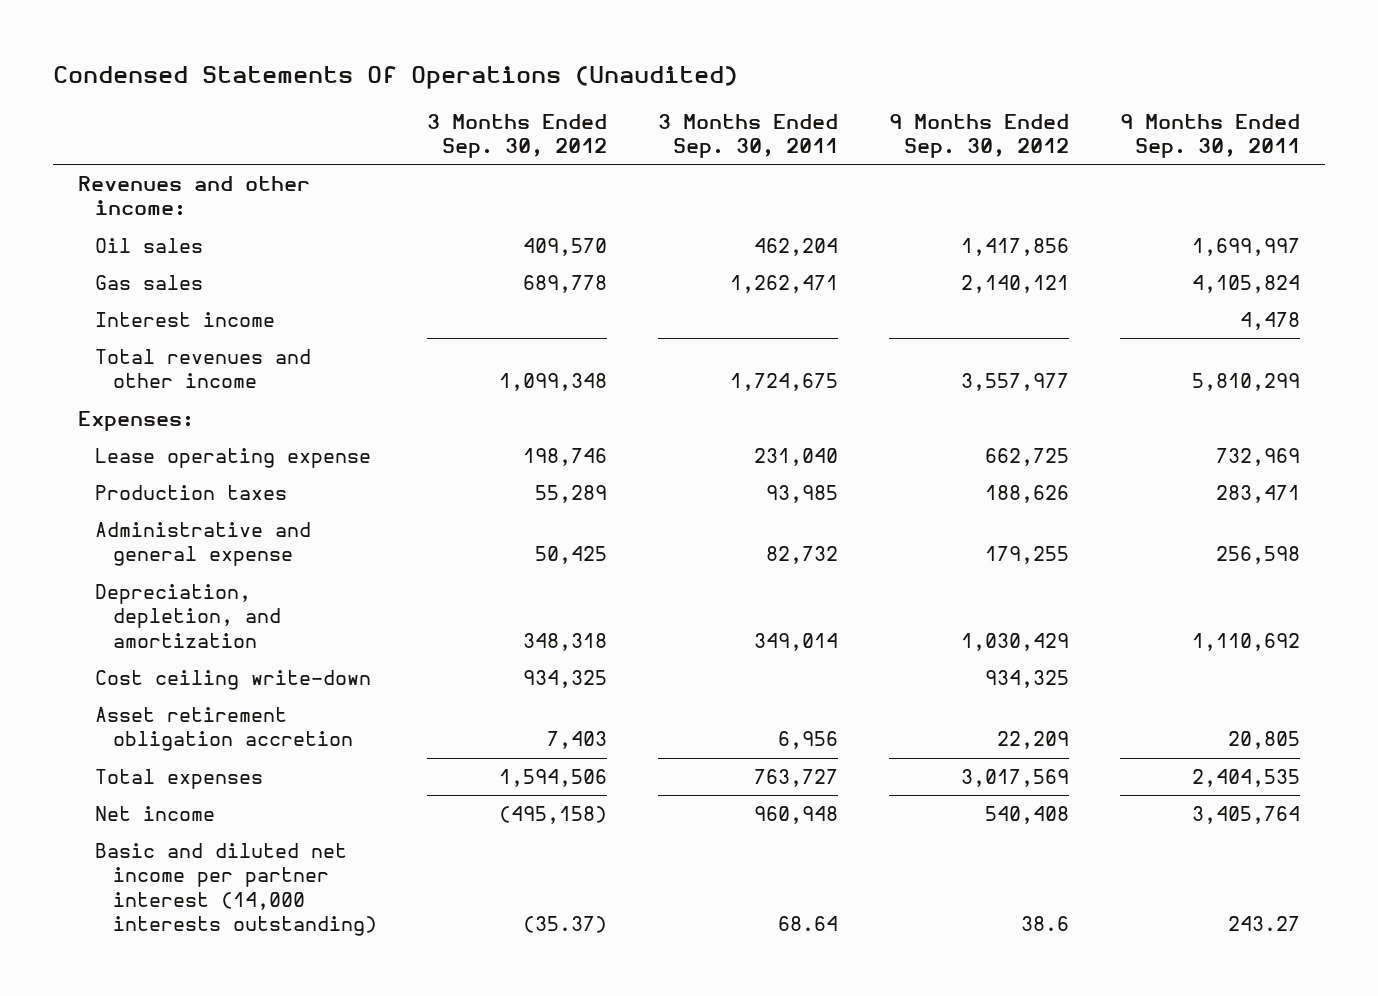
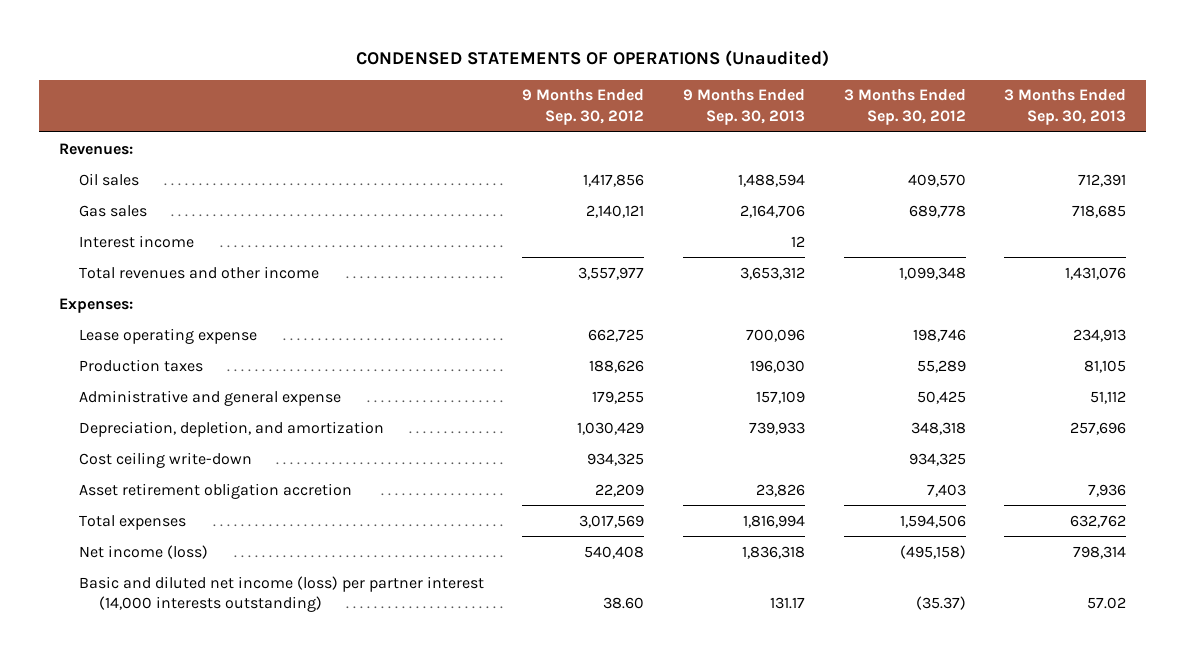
- Condensed Statements Of Operations (Unaudited)
+ CONDENSED STATEMENTS OF OPERATIONS (Unaudited)
- | 3 Months Ended Sep. 30, 2012 | 3 Months Ended Sep. 30, 2011 | 9 Months Ended Sep. 30, 2012 | 9 Months Ended Sep. 30, 2011
+ | 9 Months Ended Sep. 30, 2012 | 9 Months Ended Sep. 30, 2013 | 3 Months Ended Sep. 30, 2012 | 3 Months Ended Sep. 30, 2013
- Revenues and other income:
+ Revenues:
- Net income | (495,158) | 960,948 | 540,408 | 3,405,764
- Basic and diluted net income per partner interest (14,000 interests outstanding) | (35.37) | 68.64 | 38.6 | 243.27
+ Net income (loss) | 540,408 | 1,836,318 | (495,158) | 798,314
+ Basic and diluted net income (loss) per partner interest (14,000 interests outstanding) | 38.60 | 131.17 | (35.37) | 57.02

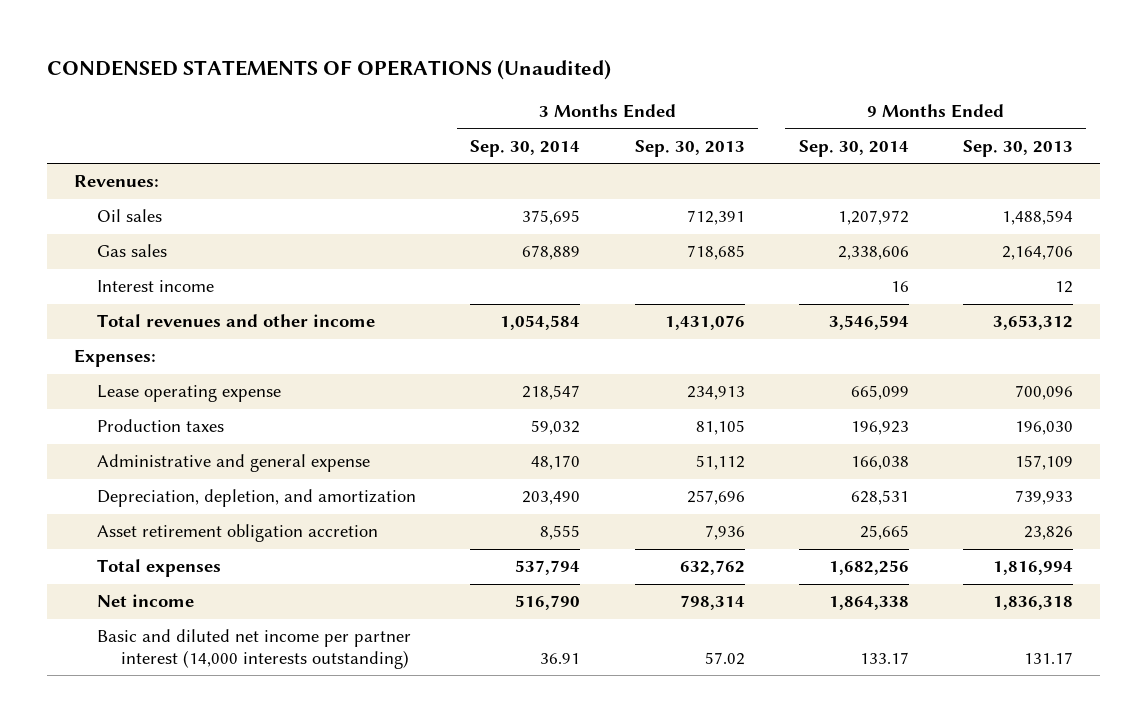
- | 9 Months Ended Sep. 30, 2012 | 9 Months Ended Sep. 30, 2013 | 3 Months Ended Sep. 30, 2012 | 3 Months Ended Sep. 30, 2013
+ | 3 Months Ended Sep. 30, 2014 | 3 Months Ended Sep. 30, 2013 | 9 Months Ended Sep. 30, 2014 | 9 Months Ended Sep. 30, 2013
- Cost ceiling write-down | 934,325 | | 934,325 |
- Net income (loss) | 540,408 | 1,836,318 | (495,158) | 798,314
- Basic and diluted net income (loss) per partner interest (14,000 interests outstanding) | 38.60 | 131.17 | (35.37) | 57.02
+ Net income | 516,790 | 798,314 | 1,864,338 | 1,836,318
+ Basic and diluted net income per partner interest (14,000 interests outstanding) | 36.91 | 57.02 | 133.17 | 131.17

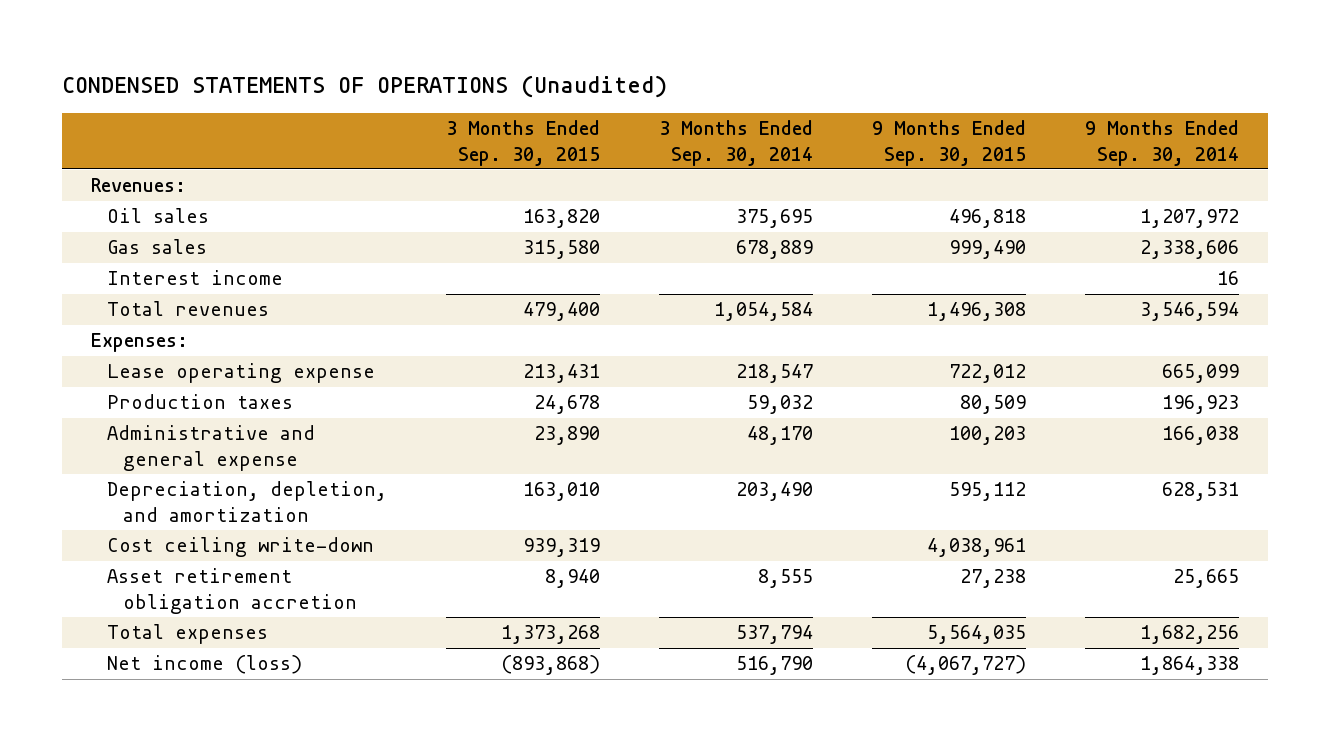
- | 3 Months Ended Sep. 30, 2014 | 3 Months Ended Sep. 30, 2013 | 9 Months Ended Sep. 30, 2014 | 9 Months Ended Sep. 30, 2013
+ | 3 Months Ended Sep. 30, 2015 | 3 Months Ended Sep. 30, 2014 | 9 Months Ended Sep. 30, 2015 | 9 Months Ended Sep. 30, 2014
- Total revenues and other income | 1,054,584 | 1,431,076 | 3,546,594 | 3,653,312
+ Total revenues | 479,400 | 1,054,584 | 1,496,308 | 3,546,594
+ Cost ceiling write-down | 939,319 | | 4,038,961 |
- Net income | 516,790 | 798,314 | 1,864,338 | 1,836,318
- Basic and diluted net income per partner interest (14,000 interests outstanding) | 36.91 | 57.02 | 133.17 | 131.17
+ Net income (loss) | (893,868) | 516,790 | (4,067,727) | 1,864,338

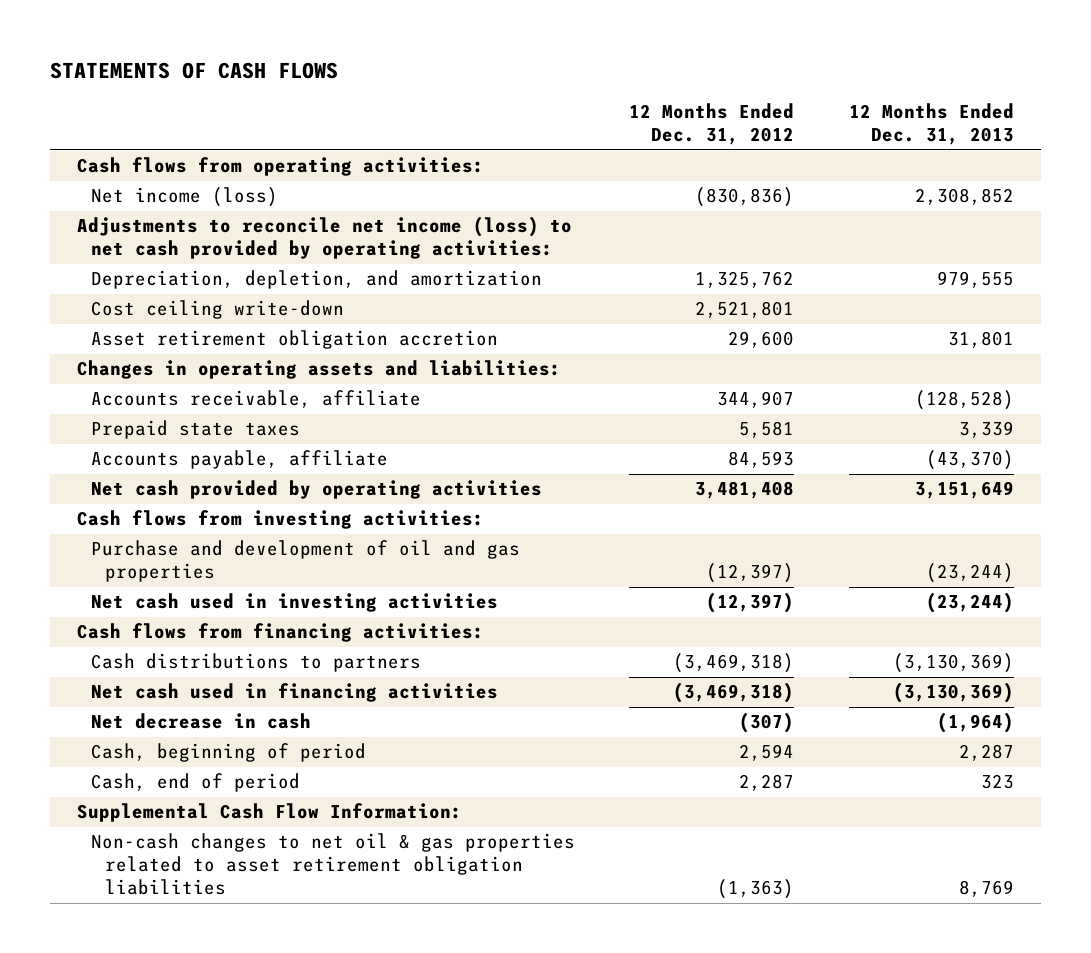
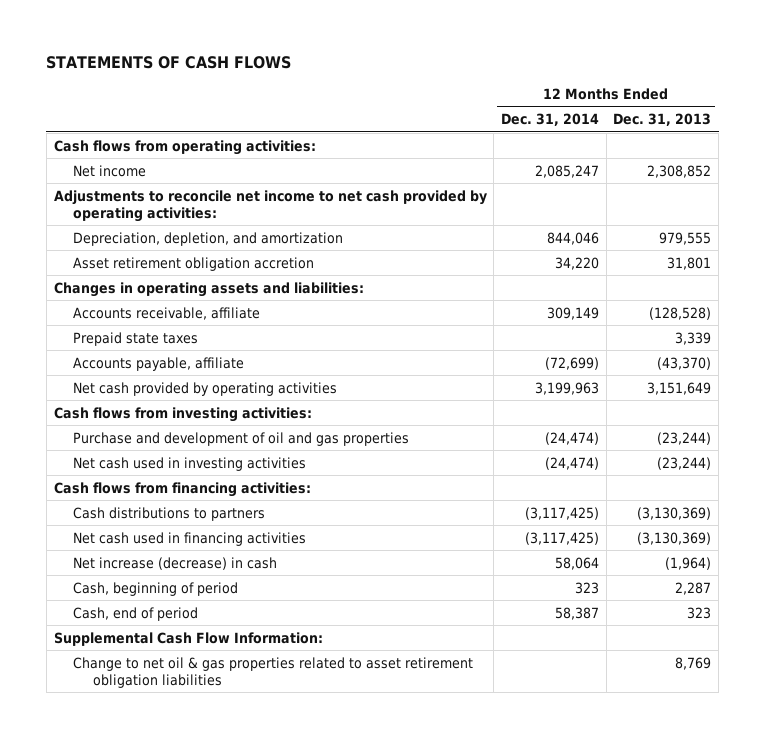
- | 12 Months Ended Dec. 31, 2012 | 12 Months Ended Dec. 31, 2013
+ | 12 Months Ended Dec. 31, 2014 | 12 Months Ended Dec. 31, 2013
- Net income (loss) | (830,836) | 2,308,852
- Adjustments to reconcile net income (loss) to net cash provided by operating activities:
+ Net income | 2,085,247 | 2,308,852
+ Adjustments to reconcile net income to net cash provided by operating activities:
- Cost ceiling write-down | 2,521,801 |
- Net decrease in cash | (307) | (1,964)
+ Net increase (decrease) in cash | 58,064 | (1,964)
- Non-cash changes to net oil & gas properties related to asset retirement obligation liabilities | (1,363) | 8,769
+ Change to net oil & gas properties related to asset retirement obligation liabilities | | 8,769

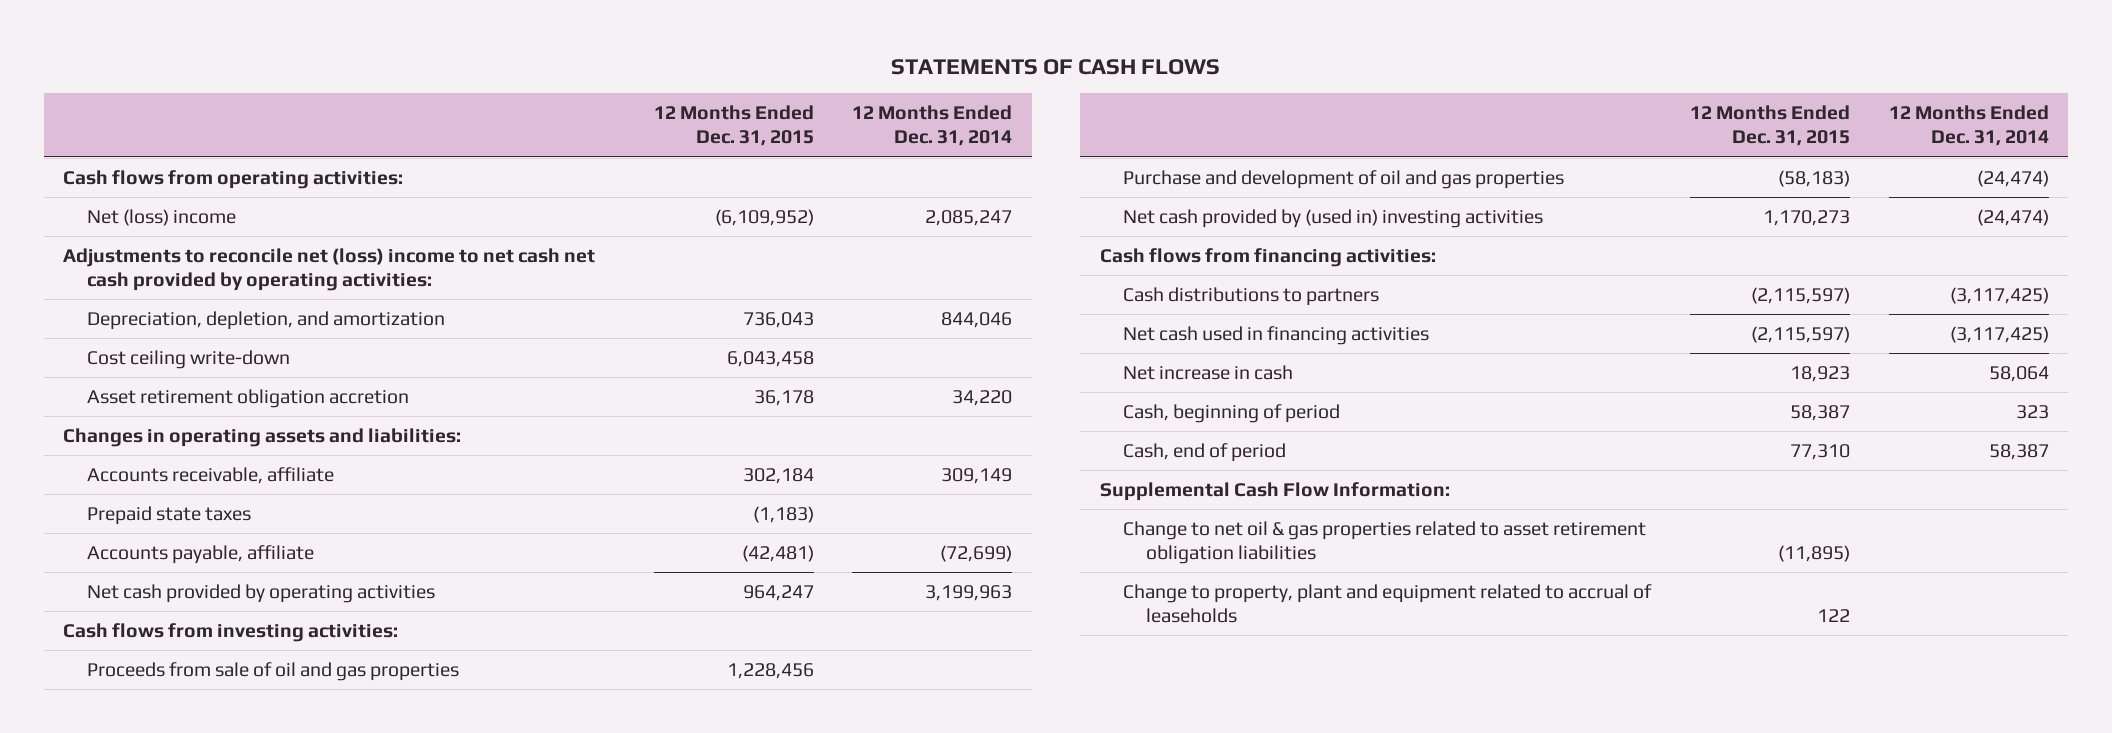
- | 12 Months Ended Dec. 31, 2014 | 12 Months Ended Dec. 31, 2013
+ | 12 Months Ended Dec. 31, 2015 | 12 Months Ended Dec. 31, 2014
- Net income | 2,085,247 | 2,308,852
- Adjustments to reconcile net income to net cash provided by operating activities:
+ Net (loss) income | (6,109,952) | 2,085,247
+ Adjustments to reconcile net (loss) income to net cash net cash provided by operating activities:
+ Cost ceiling write-down | 6,043,458 |
+ Proceeds from sale of oil and gas properties | 1,228,456 |
- Net cash used in investing activities | (24,474) | (23,244)
+ Net cash provided by (used in) investing activities | 1,170,273 | (24,474)
- Net increase (decrease) in cash | 58,064 | (1,964)
+ Net increase in cash | 18,923 | 58,064
+ Change to property, plant and equipment related to accrual of leaseholds | 122 |

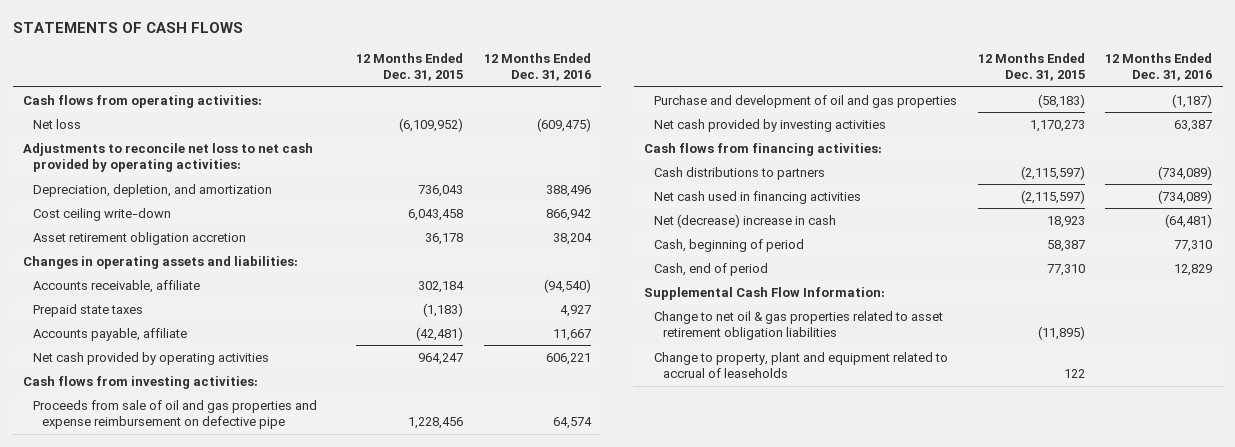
- | 12 Months Ended Dec. 31, 2015 | 12 Months Ended Dec. 31, 2014
+ | 12 Months Ended Dec. 31, 2015 | 12 Months Ended Dec. 31, 2016
- Net (loss) income | (6,109,952) | 2,085,247
- Adjustments to reconcile net (loss) income to net cash net cash provided by operating activities:
+ Net loss | (6,109,952) | (609,475)
+ Adjustments to reconcile net loss to net cash provided by operating activities:
- Proceeds from sale of oil and gas properties | 1,228,456 |
+ Proceeds from sale of oil and gas properties and expense reimbursement on defective pipe | 1,228,456 | 64,574
- Net cash provided by (used in) investing activities | 1,170,273 | (24,474)
+ Net cash provided by investing activities | 1,170,273 | 63,387
- Net increase in cash | 18,923 | 58,064
+ Net (decrease) increase in cash | 18,923 | (64,481)

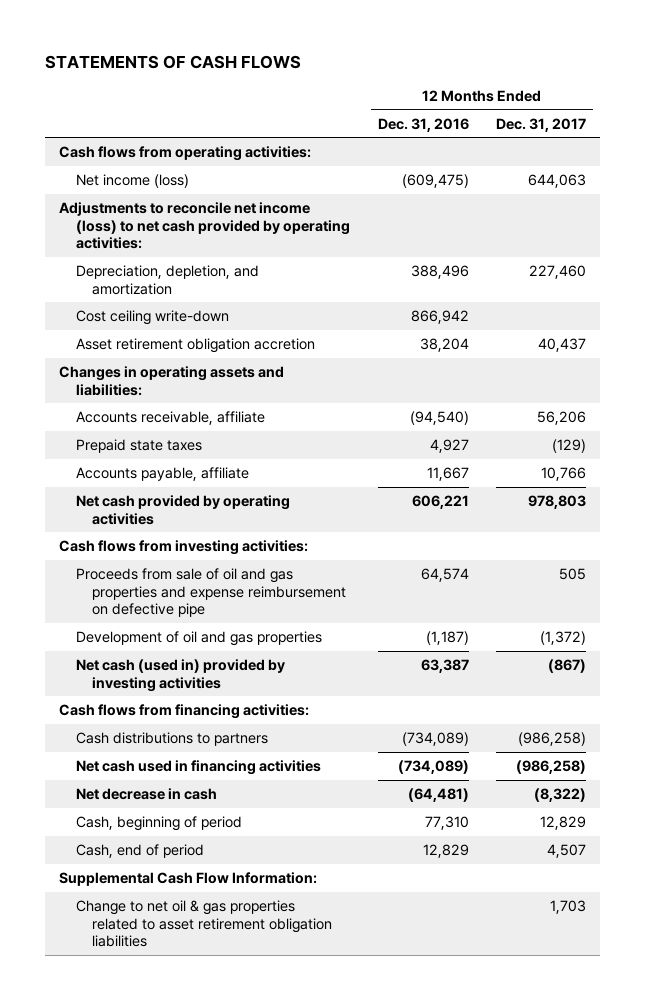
- | 12 Months Ended Dec. 31, 2015 | 12 Months Ended Dec. 31, 2016
+ | 12 Months Ended Dec. 31, 2016 | 12 Months Ended Dec. 31, 2017
- Net loss | (6,109,952) | (609,475)
- Adjustments to reconcile net loss to net cash provided by operating activities:
+ Net income (loss) | (609,475) | 644,063
+ Adjustments to reconcile net income (loss) to net cash provided by operating activities:
- Purchase and development of oil and gas properties | (58,183) | (1,187)
- Net cash provided by investing activities | 1,170,273 | 63,387
+ Development of oil and gas properties | (1,187) | (1,372)
+ Net cash (used in) provided by investing activities | 63,387 | (867)
- Net (decrease) increase in cash | 18,923 | (64,481)
+ Net decrease in cash | (64,481) | (8,322)
- Change to property, plant and equipment related to accrual of leaseholds | 122 |

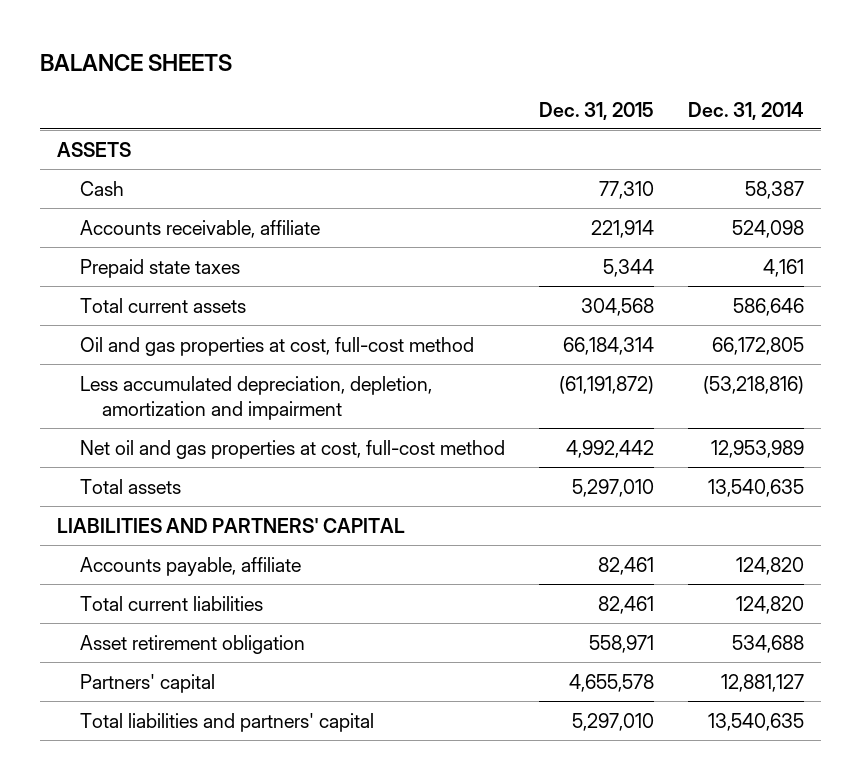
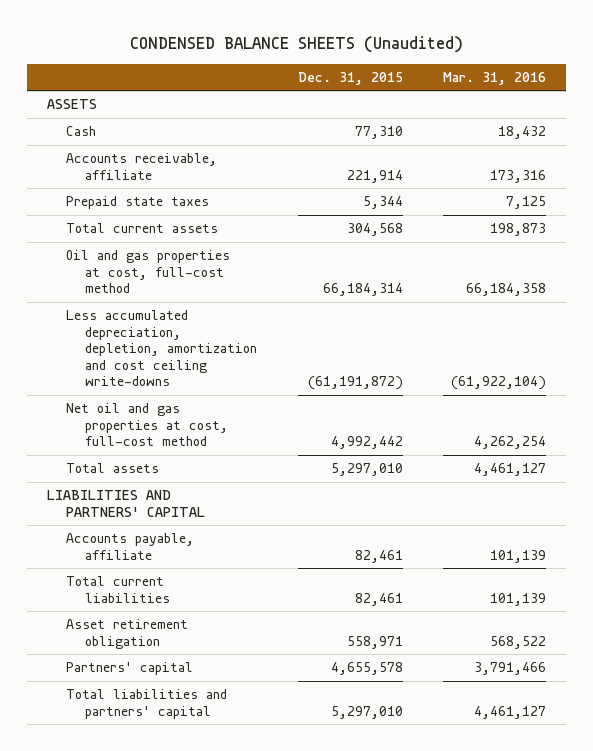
- BALANCE SHEETS
+ CONDENSED BALANCE SHEETS (Unaudited)
- | Dec. 31, 2015 | Dec. 31, 2014
+ | Dec. 31, 2015 | Mar. 31, 2016
- Less accumulated depreciation, depletion, amortization and impairment | (61,191,872) | (53,218,816)
+ Less accumulated depreciation, depletion, amortization and cost ceiling write-downs | (61,191,872) | (61,922,104)

